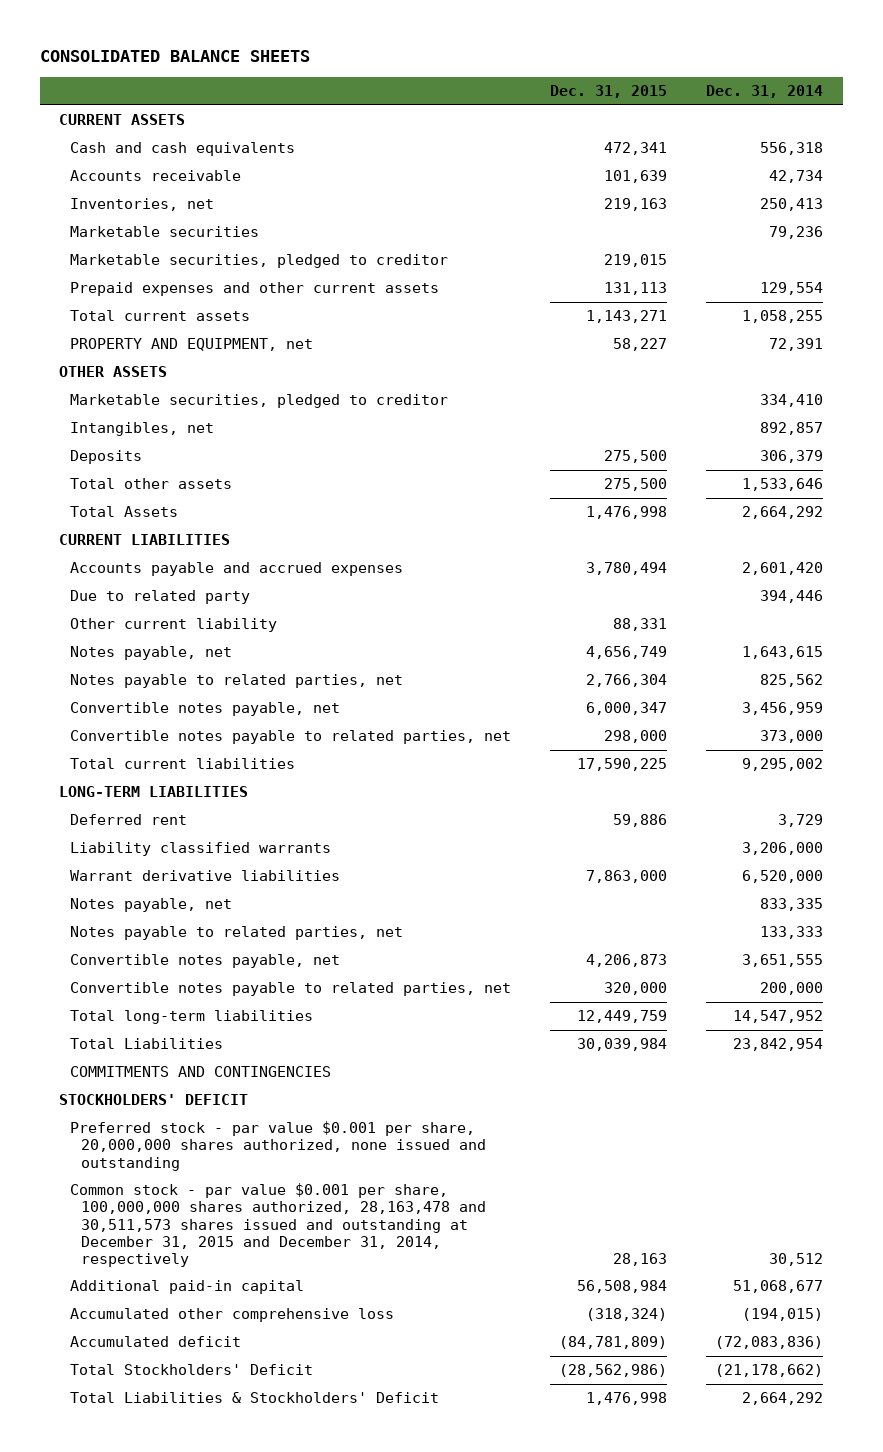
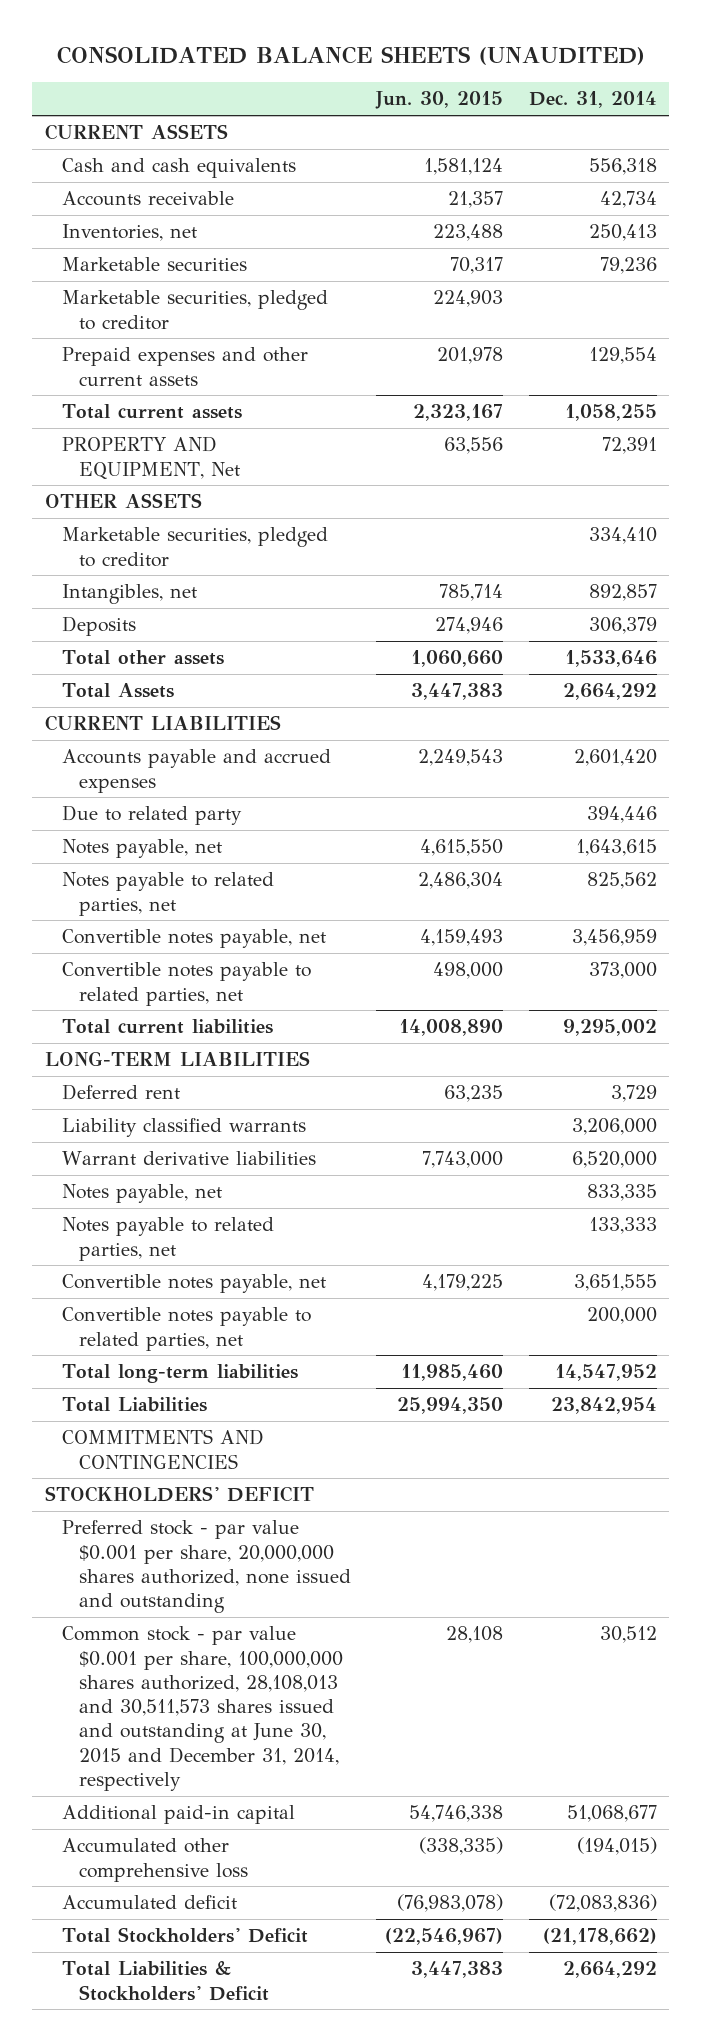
- CONSOLIDATED BALANCE SHEETS
+ CONSOLIDATED BALANCE SHEETS (UNAUDITED)
- | Dec. 31, 2015 | Dec. 31, 2014
+ | Jun. 30, 2015 | Dec. 31, 2014
- PROPERTY AND EQUIPMENT, net | 58,227 | 72,391
+ PROPERTY AND EQUIPMENT, Net | 63,556 | 72,391
- Other current liability | 88,331 |
- Common stock - par value $0.001 per share, 100,000,000 shares authorized, 28,163,478 and 30,511,573 shares issued and outstanding at December 31, 2015 and December 31, 2014, respectively | 28,163 | 30,512
+ Common stock - par value $0.001 per share, 100,000,000 shares authorized, 28,108,013 and 30,511,573 shares issued and outstanding at June 30, 2015 and December 31, 2014, respectively | 28,108 | 30,512

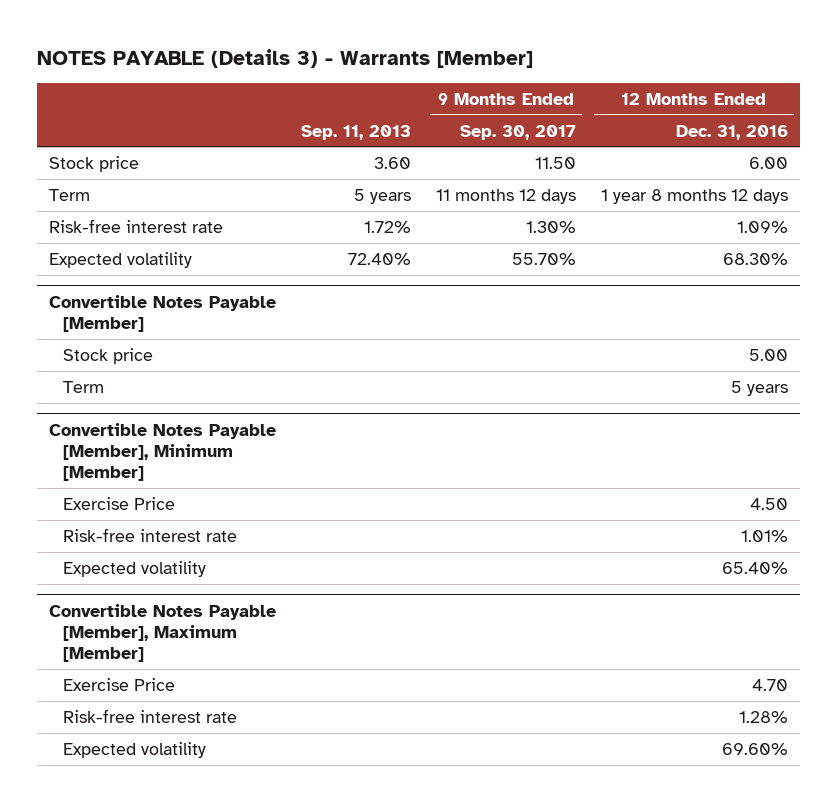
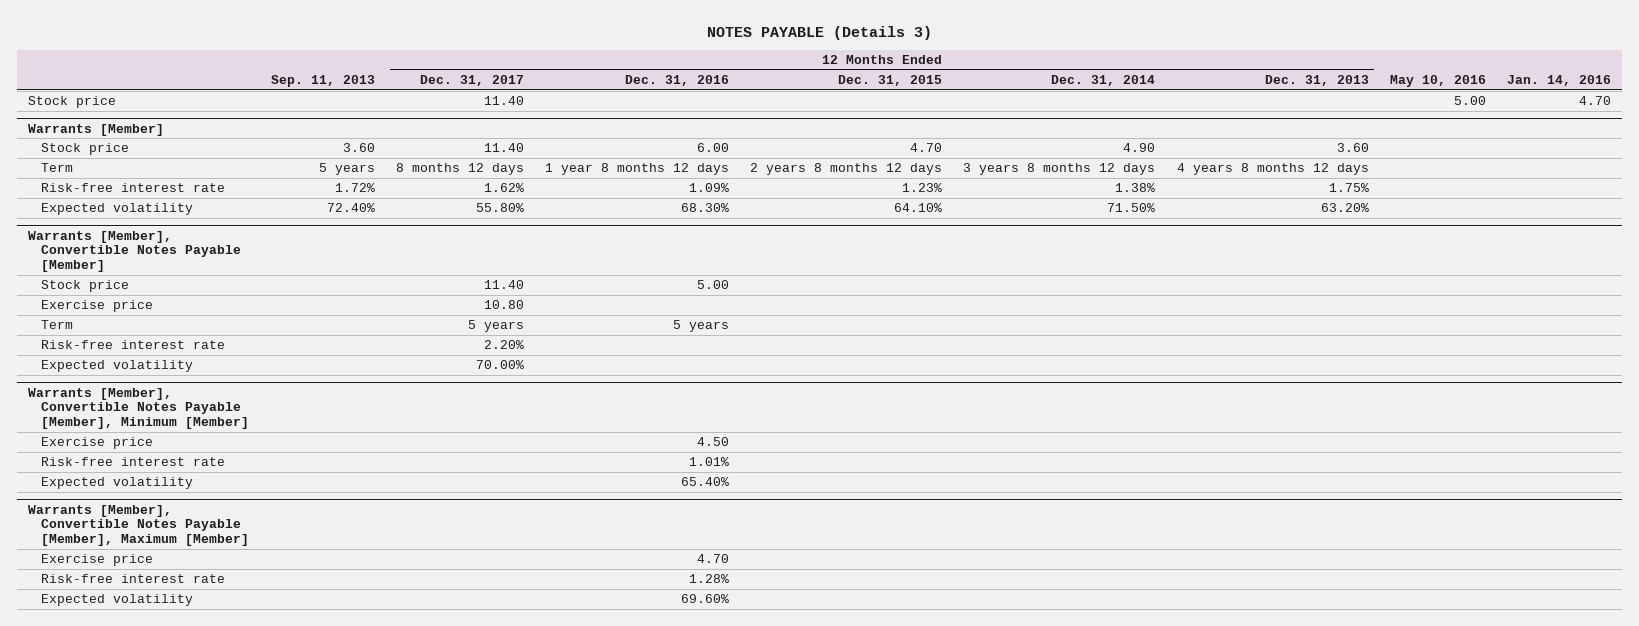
- NOTES PAYABLE (Details 3) - Warrants [Member]
+ NOTES PAYABLE (Details 3)
- | Sep. 11, 2013 | 9 Months Ended Sep. 30, 2017 | 12 Months Ended Dec. 31, 2016
+ | Sep. 11, 2013 | 12 Months Ended Dec. 31, 2017 | 12 Months Ended Dec. 31, 2016 | 12 Months Ended Dec. 31, 2015 | 12 Months Ended Dec. 31, 2014 | 12 Months Ended Dec. 31, 2013 | May 10, 2016 | Jan. 14, 2016
+ Stock price | | 11.40 | | | | | 5.00 | 4.70
+ Warrants [Member]
- Convertible Notes Payable [Member]
+ Warrants [Member], Convertible Notes Payable [Member]
+ Exercise price | | 10.80 | | | | | |
- Convertible Notes Payable [Member], Minimum [Member]
- Exercise Price | | | 4.50
+ Risk-free interest rate | | 2.20% | | | | | |
+ Expected volatility | | 70.00% | | | | | |
+ Warrants [Member], Convertible Notes Payable [Member], Minimum [Member]
+ Exercise price | | | 4.50 | | | | |
- Convertible Notes Payable [Member], Maximum [Member]
- Exercise Price | | | 4.70
+ Warrants [Member], Convertible Notes Payable [Member], Maximum [Member]
+ Exercise price | | | 4.70 | | | | |

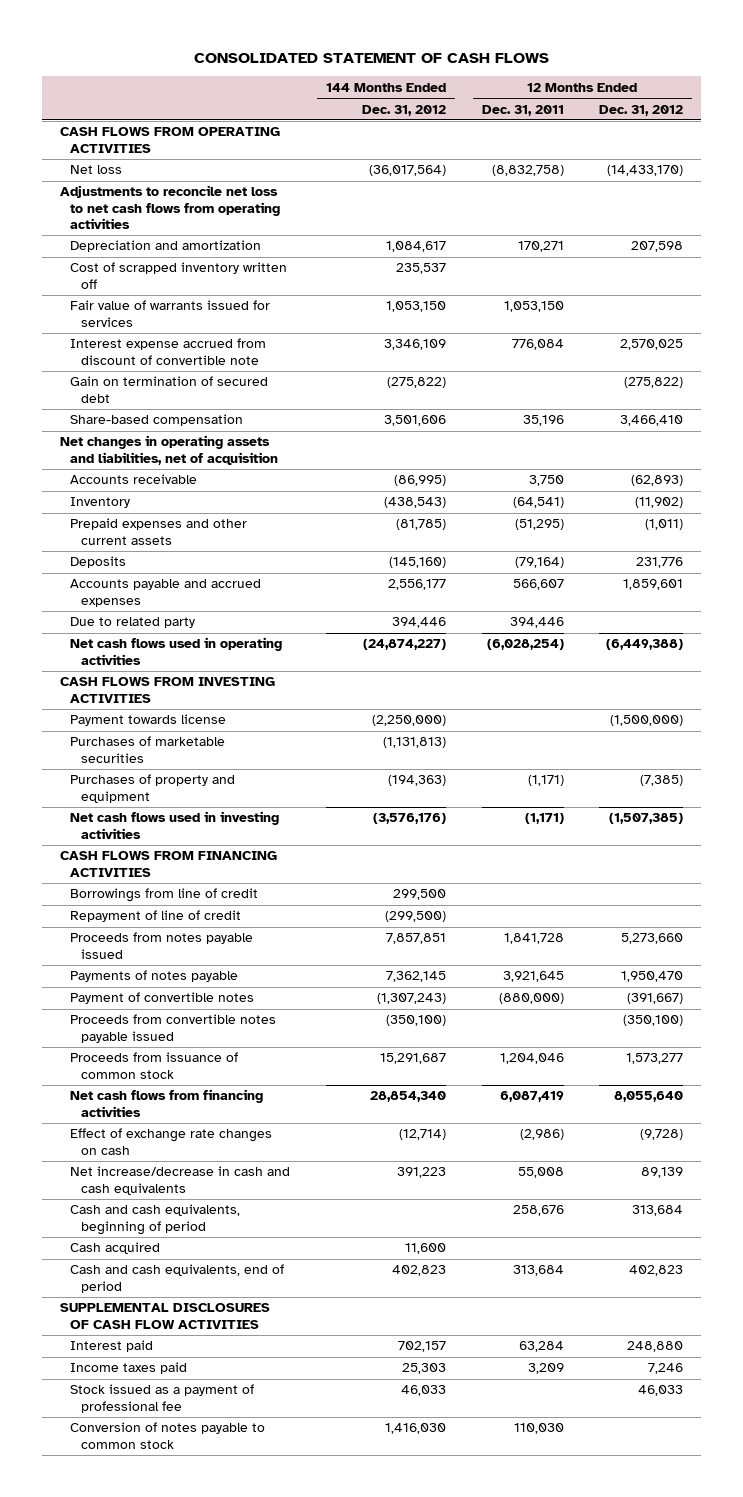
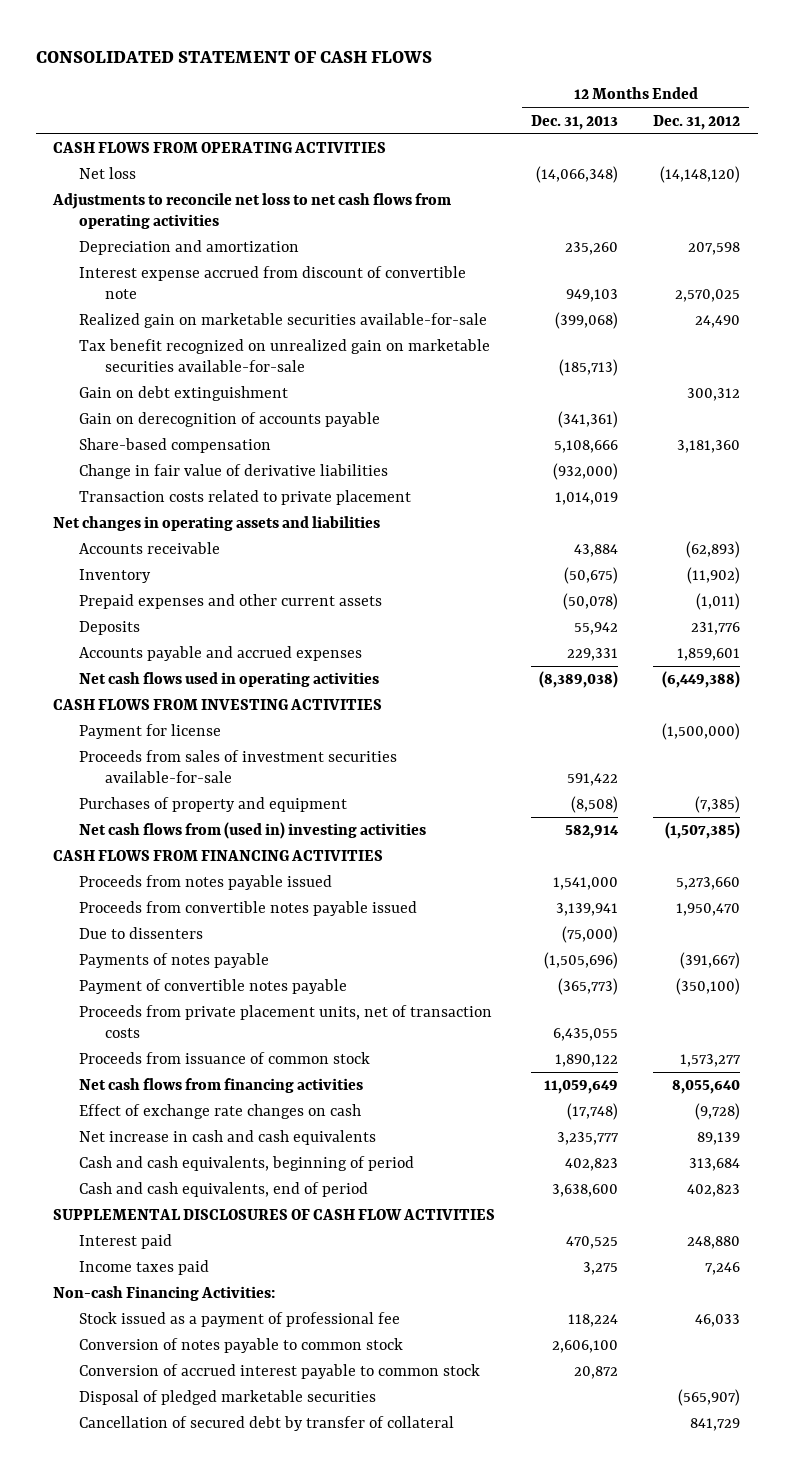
- | 144 Months Ended Dec. 31, 2012 | 12 Months Ended Dec. 31, 2011 | 12 Months Ended Dec. 31, 2012
+ | 12 Months Ended Dec. 31, 2013 | 12 Months Ended Dec. 31, 2012
- Net loss | (36,017,564) | (8,832,758) | (14,433,170)
+ Net loss | (14,066,348) | (14,148,120)
- Cost of scrapped inventory written off | 235,537 | |
- Fair value of warrants issued for services | 1,053,150 | 1,053,150 |
- Gain on termination of secured debt | (275,822) | | (275,822)
- Share-based compensation | 3,501,606 | 35,196 | 3,466,410
- Net changes in operating assets and liabilities, net of acquisition
+ Realized gain on marketable securities available-for-sale | (399,068) | 24,490
+ Tax benefit recognized on unrealized gain on marketable securities available-for-sale | (185,713) |
+ Gain on debt extinguishment | | 300,312
+ Gain on derecognition of accounts payable | (341,361) |
+ Share-based compensation | 5,108,666 | 3,181,360
+ Change in fair value of derivative liabilities | (932,000) |
+ Transaction costs related to private placement | 1,014,019 |
+ Net changes in operating assets and liabilities
- Due to related party | 394,446 | 394,446 |
- Payment towards license | (2,250,000) | | (1,500,000)
- Purchases of marketable securities | (1,131,813) | |
+ Payment for license | | (1,500,000)
+ Proceeds from sales of investment securities available-for-sale | 591,422 |
- Net cash flows used in investing activities | (3,576,176) | (1,171) | (1,507,385)
+ Net cash flows from (used in) investing activities | 582,914 | (1,507,385)
- Borrowings from line of credit | 299,500 | |
- Repayment of line of credit | (299,500) | |
- Payments of notes payable | 7,362,145 | 3,921,645 | 1,950,470
- Payment of convertible notes | (1,307,243) | (880,000) | (391,667)
- Proceeds from convertible notes payable issued | (350,100) | | (350,100)
+ Proceeds from convertible notes payable issued | 3,139,941 | 1,950,470
+ Due to dissenters | (75,000) |
+ Payments of notes payable | (1,505,696) | (391,667)
+ Payment of convertible notes payable | (365,773) | (350,100)
+ Proceeds from private placement units, net of transaction costs | 6,435,055 |
- Net increase/decrease in cash and cash equivalents | 391,223 | 55,008 | 89,139
+ Net increase in cash and cash equivalents | 3,235,777 | 89,139
- Cash acquired | 11,600 | |
+ Non-cash Financing Activities:
+ Conversion of accrued interest payable to common stock | 20,872 |
+ Disposal of pledged marketable securities | | (565,907)
+ Cancellation of secured debt by transfer of collateral | | 841,729

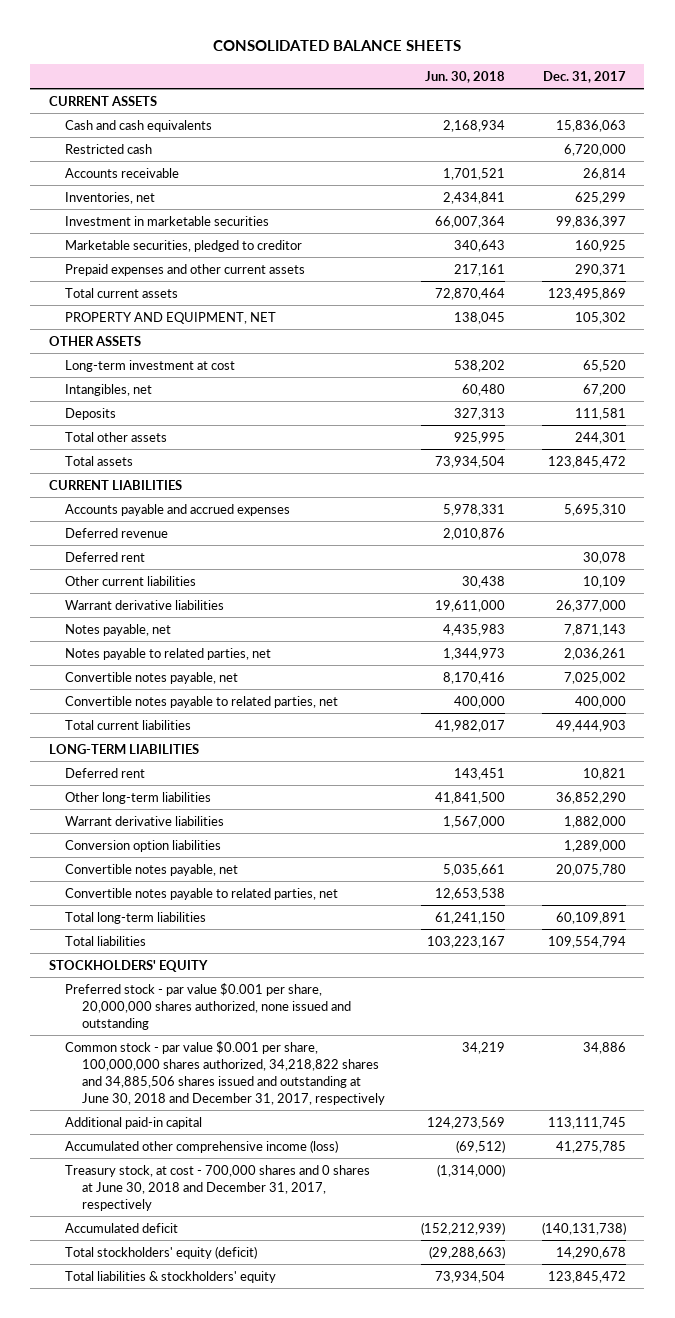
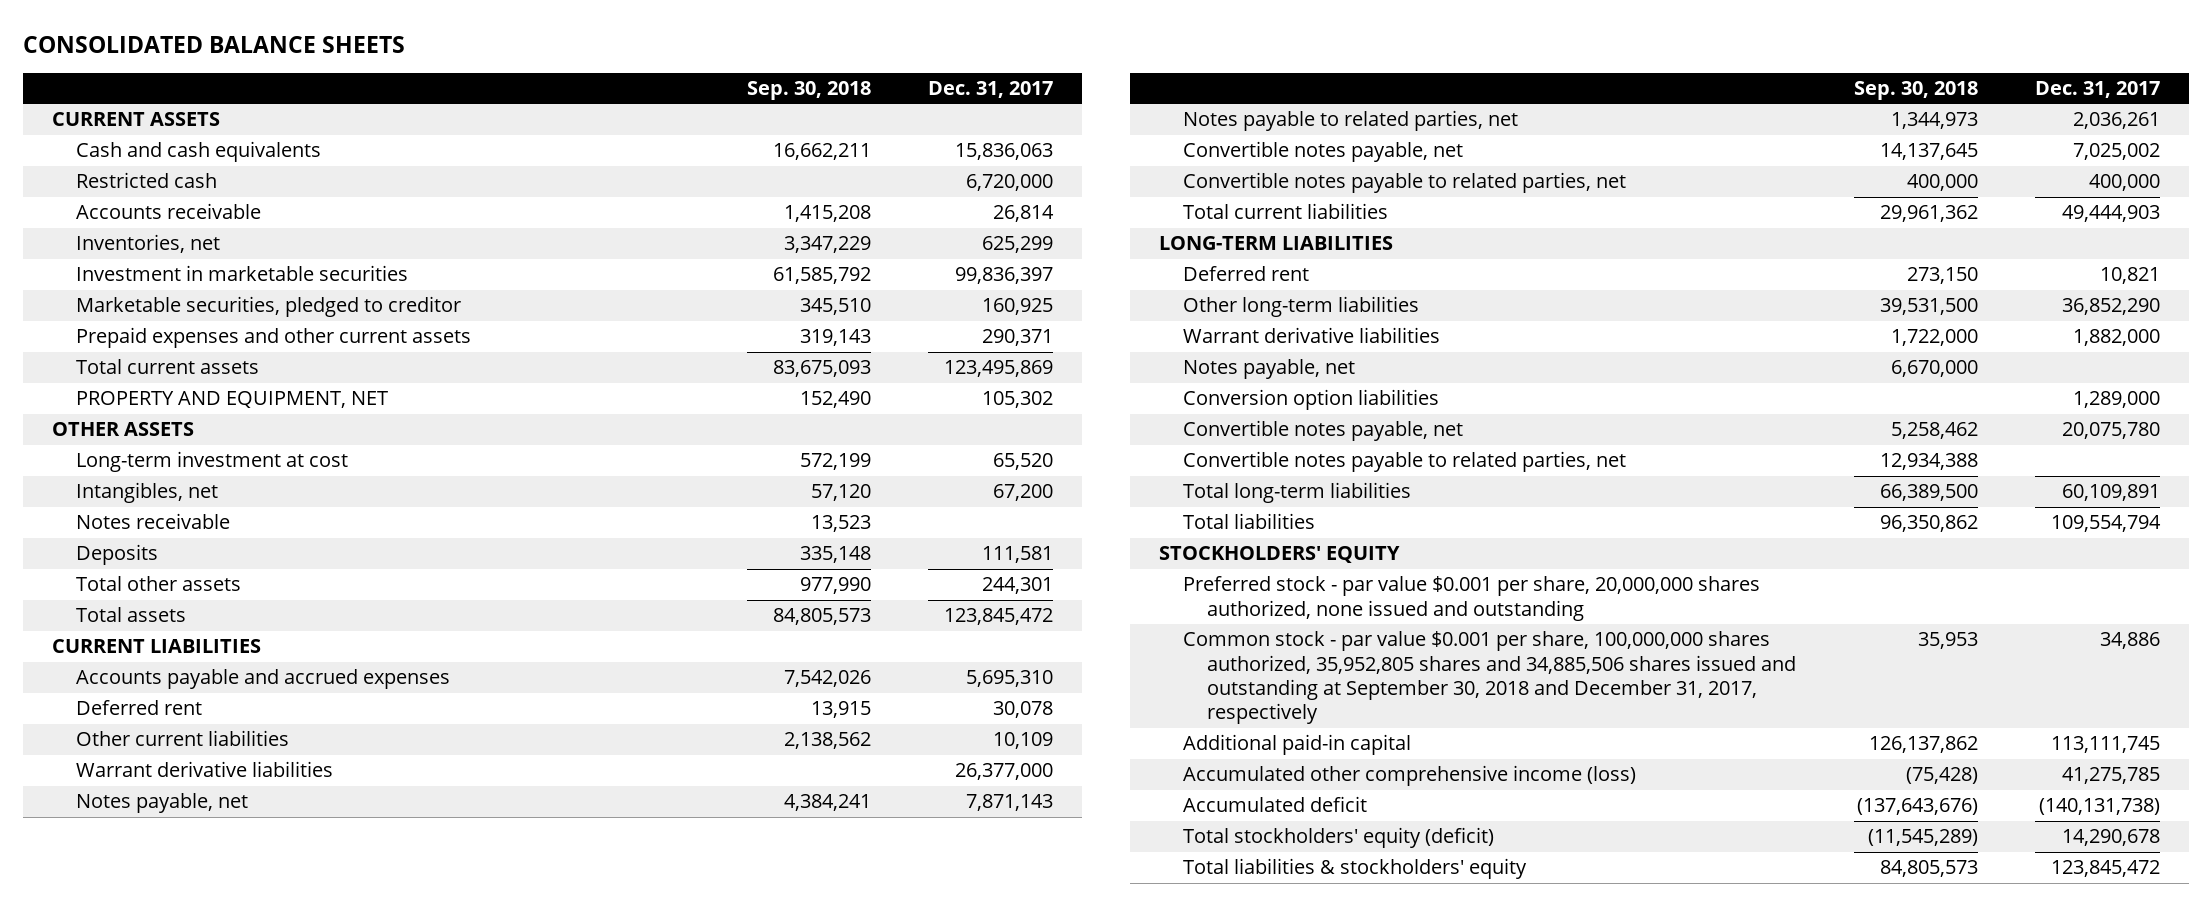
- | Jun. 30, 2018 | Dec. 31, 2017
+ | Sep. 30, 2018 | Dec. 31, 2017
+ Notes receivable | 13,523 |
- Deferred revenue | 2,010,876 |
+ Notes payable, net | 6,670,000 |
- Common stock - par value $0.001 per share, 100,000,000 shares authorized, 34,218,822 shares and 34,885,506 shares issued and outstanding at June 30, 2018 and December 31, 2017, respectively | 34,219 | 34,886
+ Common stock - par value $0.001 per share, 100,000,000 shares authorized, 35,952,805 shares and 34,885,506 shares issued and outstanding at September 30, 2018 and December 31, 2017, respectively | 35,953 | 34,886
- Treasury stock, at cost - 700,000 shares and 0 shares at June 30, 2018 and December 31, 2017, respectively | (1,314,000) |

